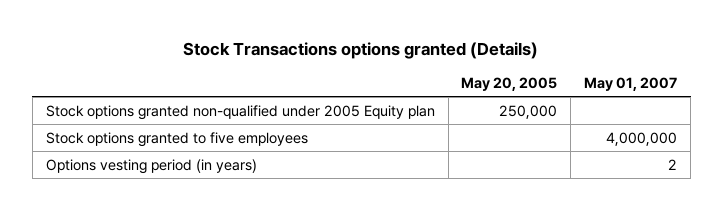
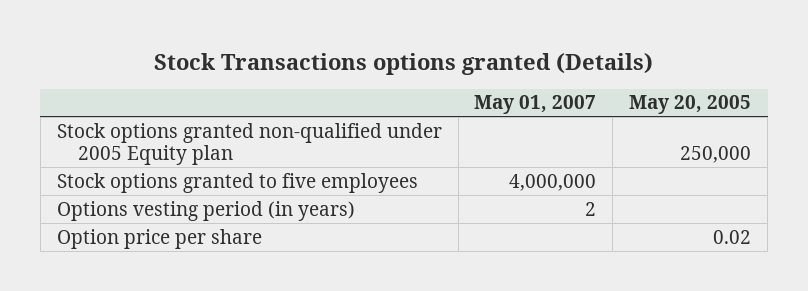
- | May 20, 2005 | May 01, 2007
+ | May 01, 2007 | May 20, 2005
+ Option price per share | | 0.02

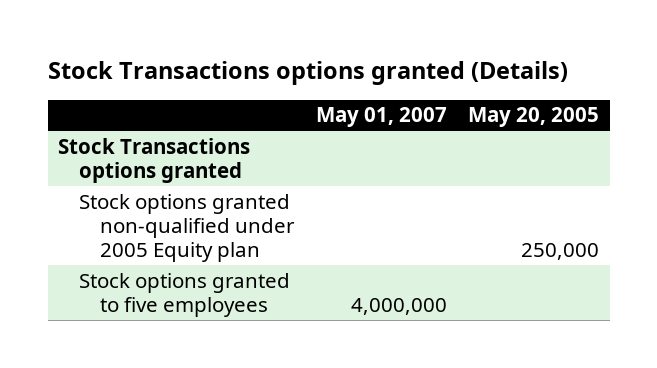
+ Stock Transactions options granted
- Options vesting period (in years) | 2 |
- Option price per share | | 0.02

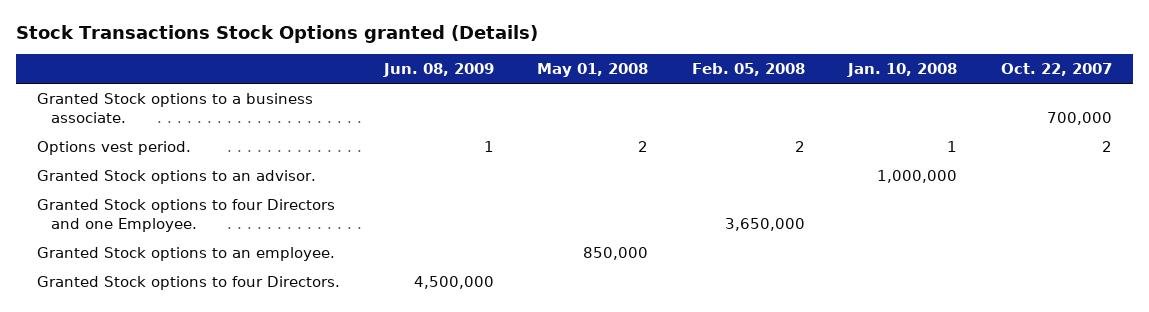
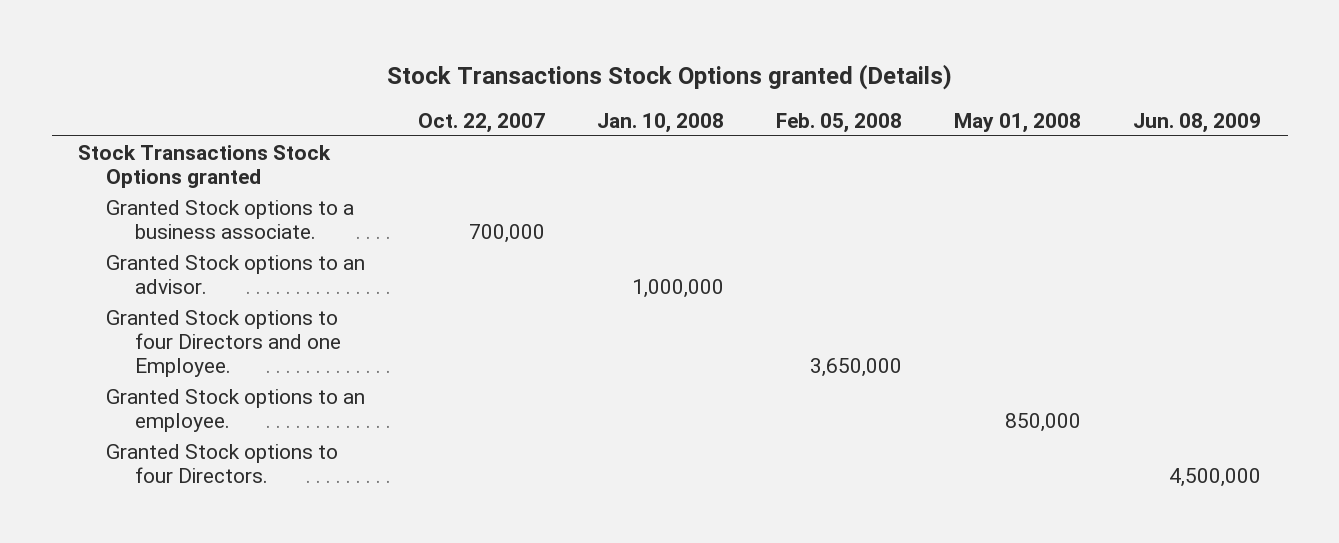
- | Jun. 08, 2009 | May 01, 2008 | Feb. 05, 2008 | Jan. 10, 2008 | Oct. 22, 2007
+ | Oct. 22, 2007 | Jan. 10, 2008 | Feb. 05, 2008 | May 01, 2008 | Jun. 08, 2009
+ Stock Transactions Stock Options granted
- Options vest period. | 1 | 2 | 2 | 1 | 2

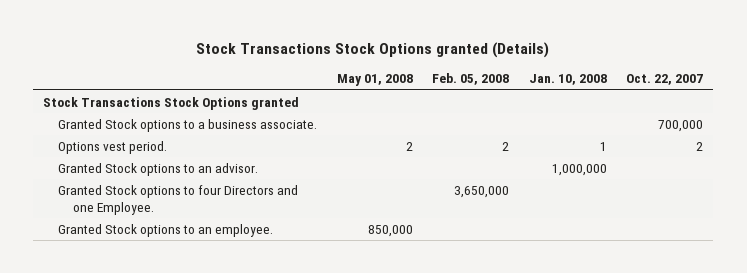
- | Oct. 22, 2007 | Jan. 10, 2008 | Feb. 05, 2008 | May 01, 2008 | Jun. 08, 2009
+ | May 01, 2008 | Feb. 05, 2008 | Jan. 10, 2008 | Oct. 22, 2007
+ Options vest period. | 2 | 2 | 1 | 2
- Granted Stock options to four Directors. | | | | | 4,500,000

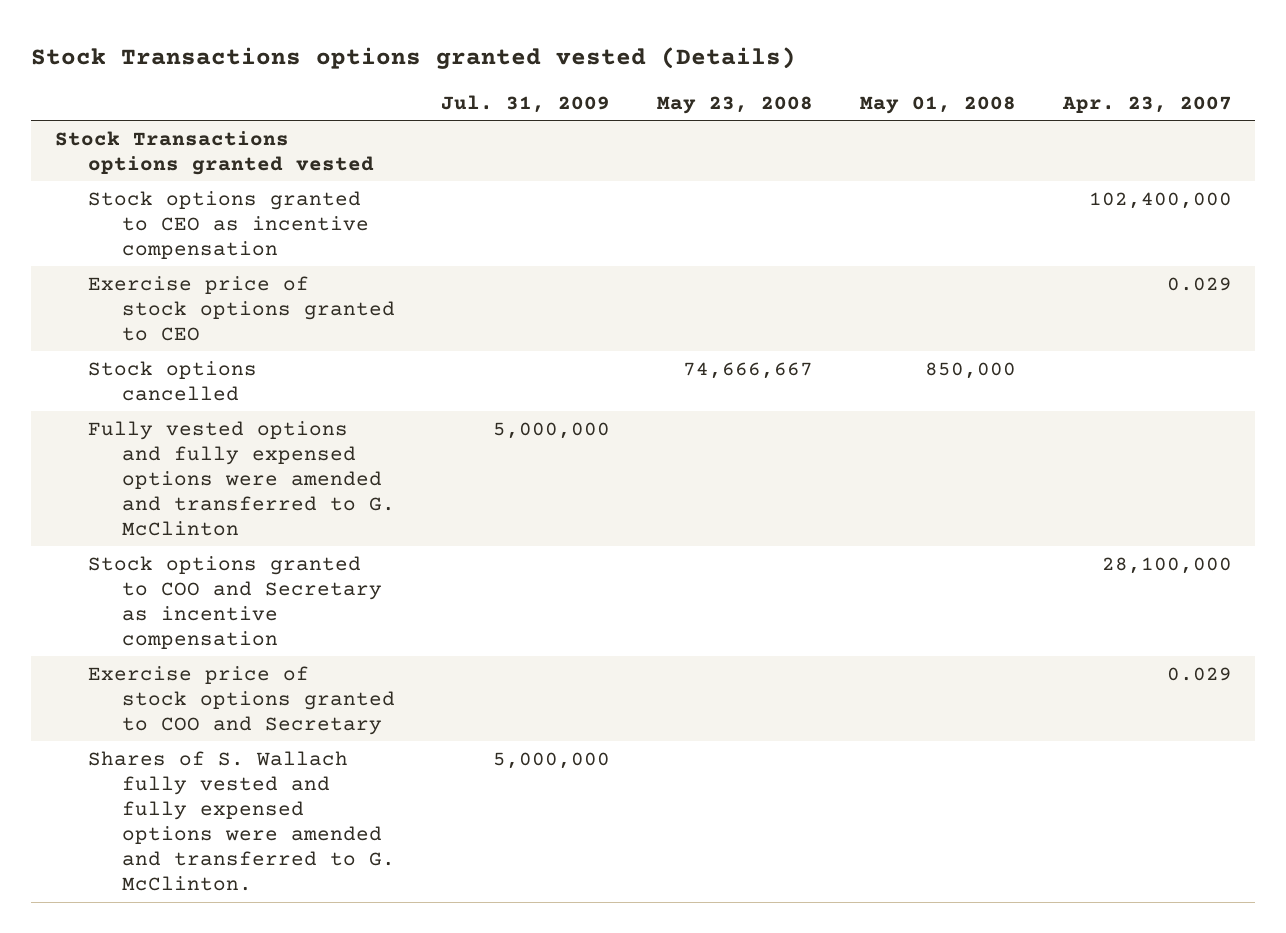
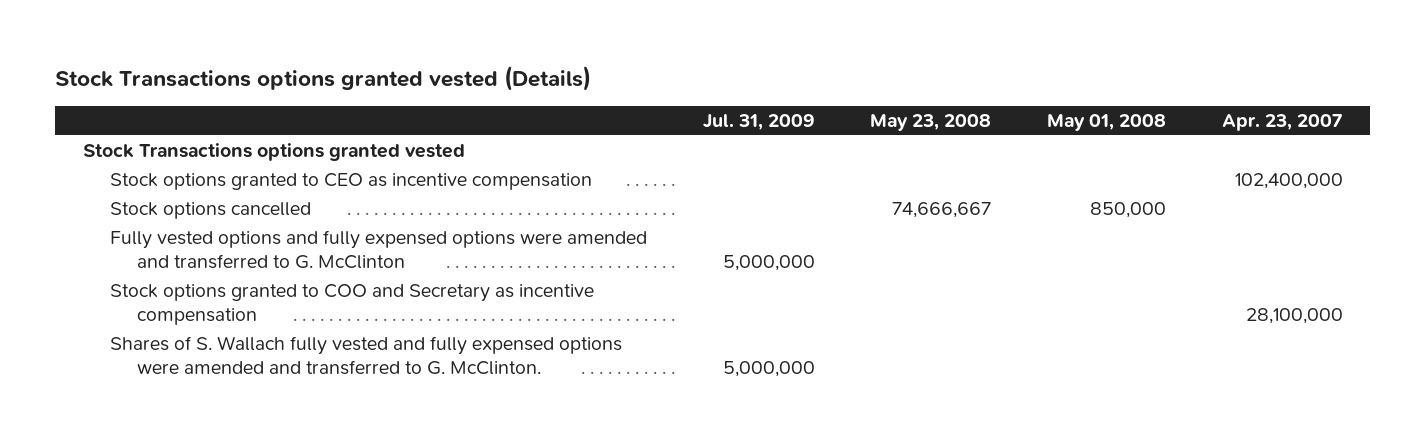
- Exercise price of stock options granted to CEO | | | | 0.029
- Exercise price of stock options granted to COO and Secretary | | | | 0.029

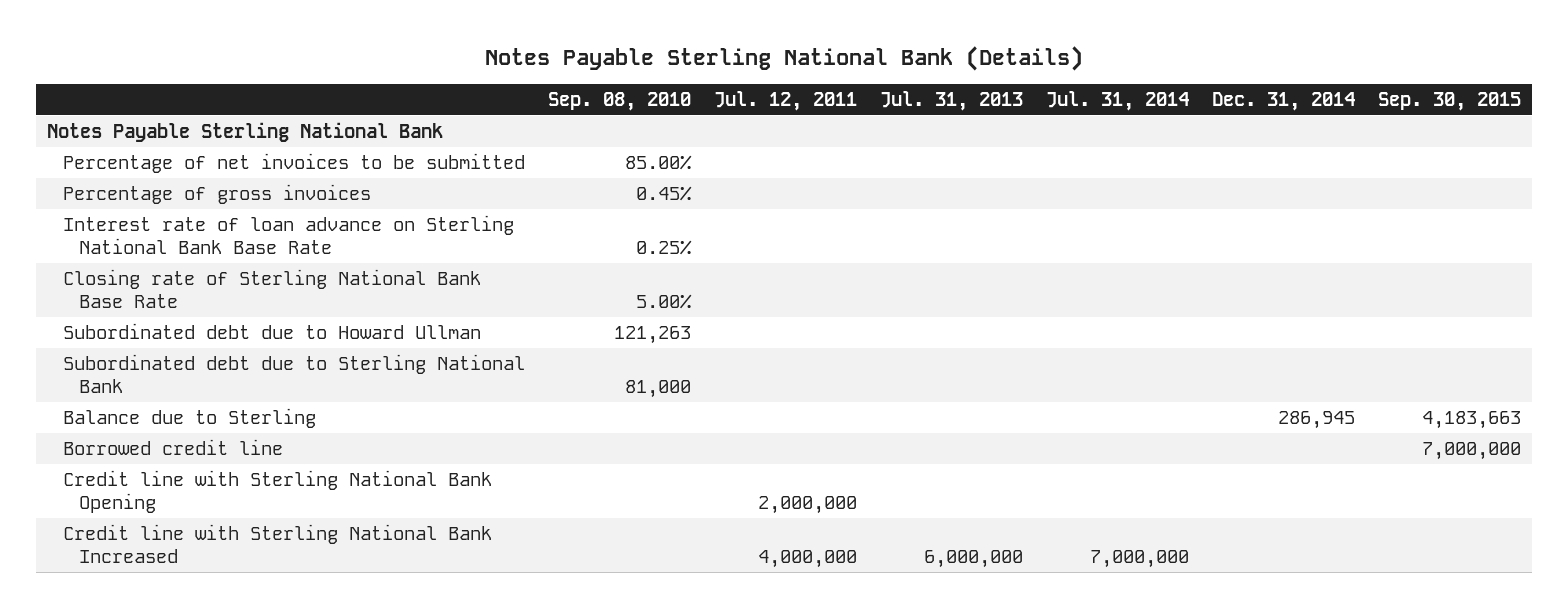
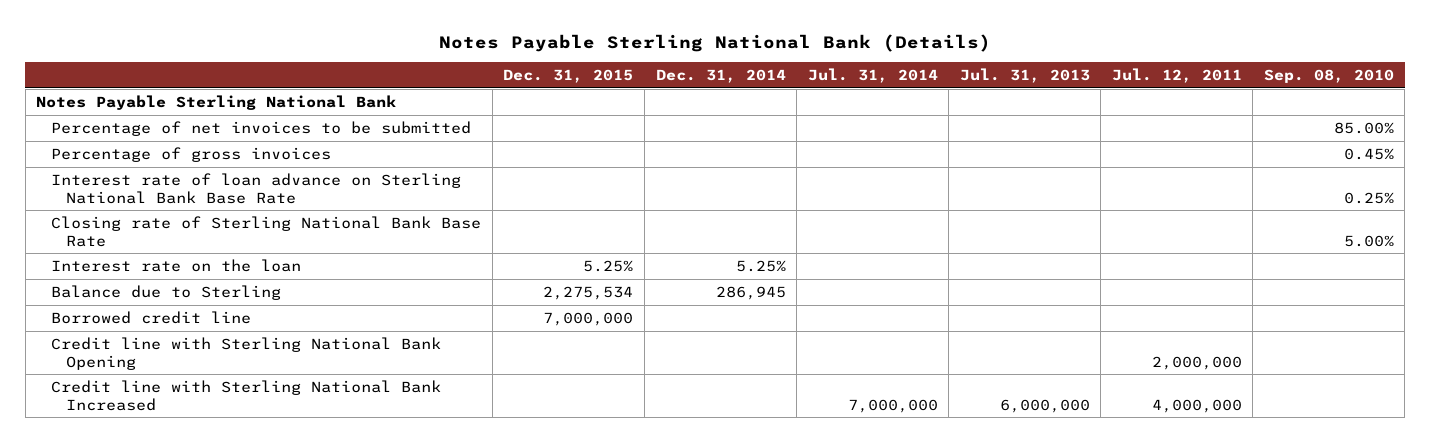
- | Sep. 08, 2010 | Jul. 12, 2011 | Jul. 31, 2013 | Jul. 31, 2014 | Dec. 31, 2014 | Sep. 30, 2015
+ | Dec. 31, 2015 | Dec. 31, 2014 | Jul. 31, 2014 | Jul. 31, 2013 | Jul. 12, 2011 | Sep. 08, 2010
- Subordinated debt due to Howard Ullman | 121,263 | | | | |
- Subordinated debt due to Sterling National Bank | 81,000 | | | | |
+ Interest rate on the loan | 5.25% | 5.25% | | | |

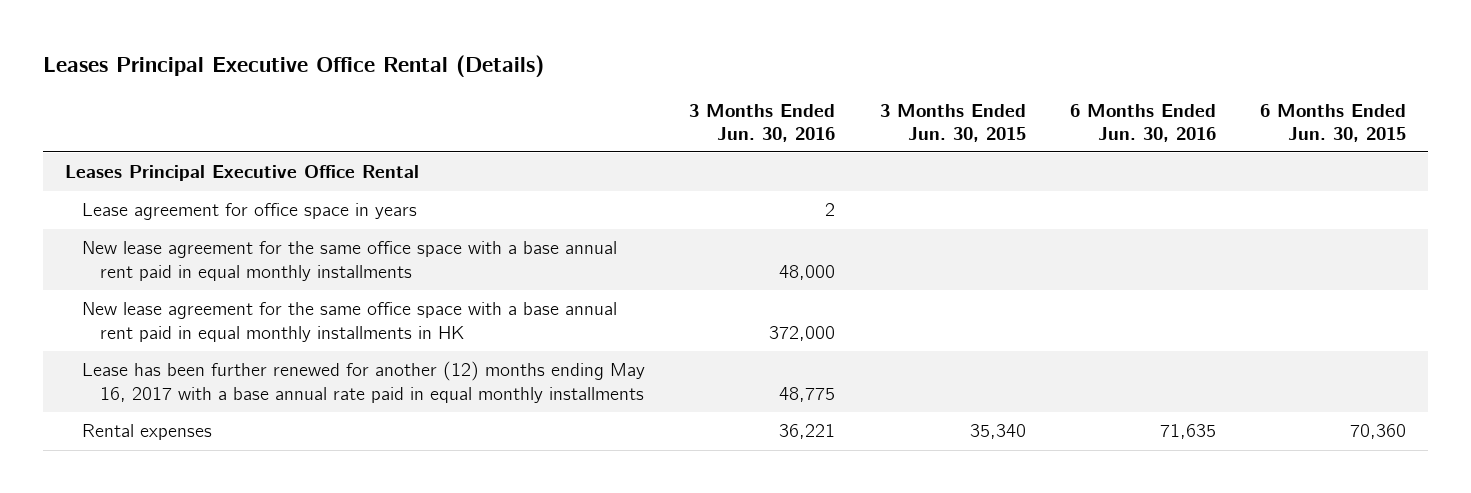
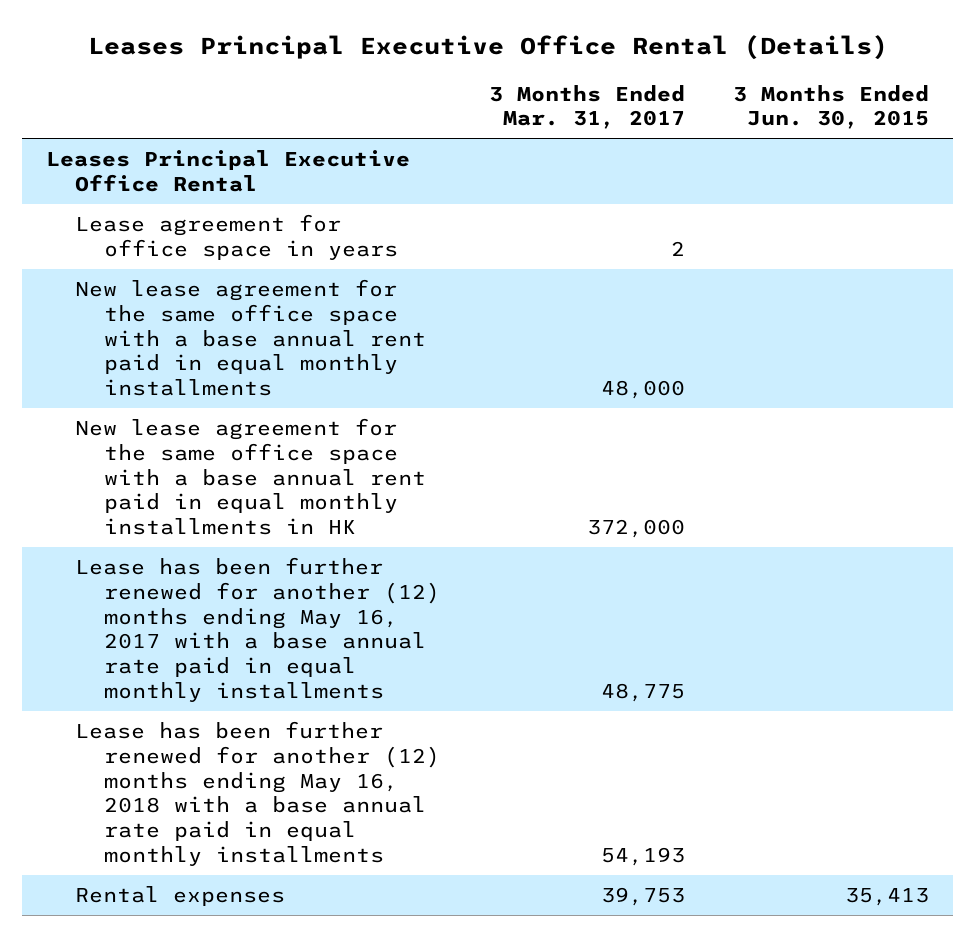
- | 3 Months Ended Jun. 30, 2016 | 3 Months Ended Jun. 30, 2015 | 6 Months Ended Jun. 30, 2016 | 6 Months Ended Jun. 30, 2015
+ | 3 Months Ended Mar. 31, 2017 | 3 Months Ended Jun. 30, 2015
- Rental expenses | 36,221 | 35,340 | 71,635 | 70,360
+ Lease has been further renewed for another (12) months ending May 16, 2018 with a base annual rate paid in equal monthly installments | 54,193 |
+ Rental expenses | 39,753 | 35,413

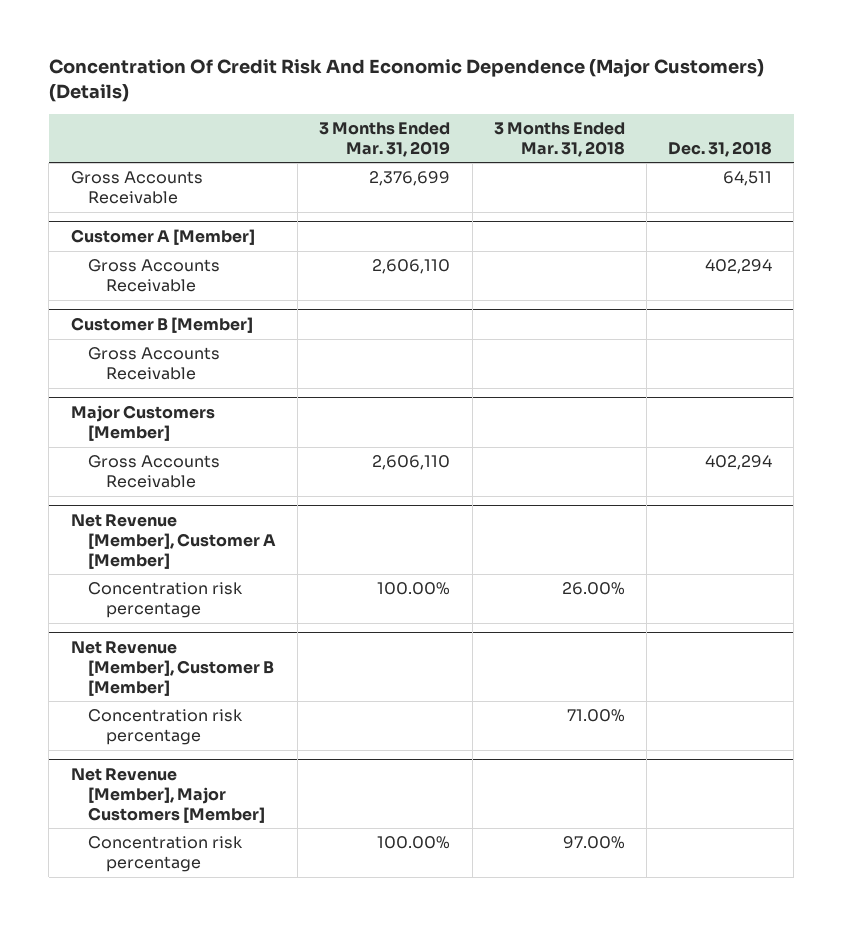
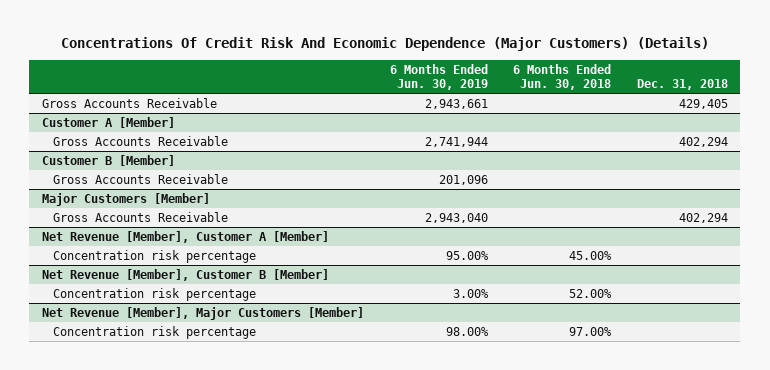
- Concentration Of Credit Risk And Economic Dependence (Major Customers) (Details)
+ Concentrations Of Credit Risk And Economic Dependence (Major Customers) (Details)
- | 3 Months Ended Mar. 31, 2019 | 3 Months Ended Mar. 31, 2018 | Dec. 31, 2018
+ | 6 Months Ended Jun. 30, 2019 | 6 Months Ended Jun. 30, 2018 | Dec. 31, 2018
- Gross Accounts Receivable | 2,376,699 | | 64,511
+ Gross Accounts Receivable | 2,943,661 | | 429,405

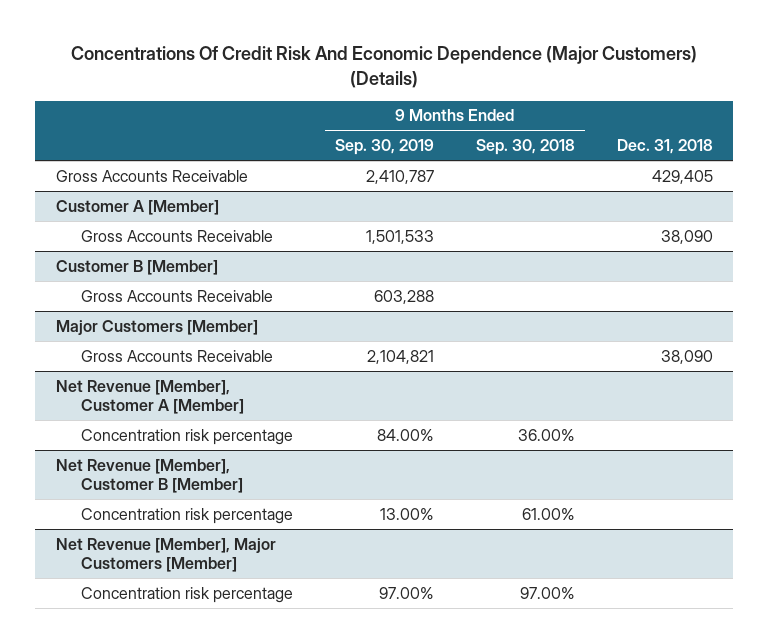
- | 6 Months Ended Jun. 30, 2019 | 6 Months Ended Jun. 30, 2018 | Dec. 31, 2018
+ | 9 Months Ended Sep. 30, 2019 | 9 Months Ended Sep. 30, 2018 | Dec. 31, 2018
@ Customer A [Member]
- Gross Accounts Receivable | 2,741,944 | | 402,294
+ Gross Accounts Receivable | 1,501,533 | | 38,090
@ Major Customers [Member]
- Gross Accounts Receivable | 2,943,040 | | 402,294
+ Gross Accounts Receivable | 2,104,821 | | 38,090

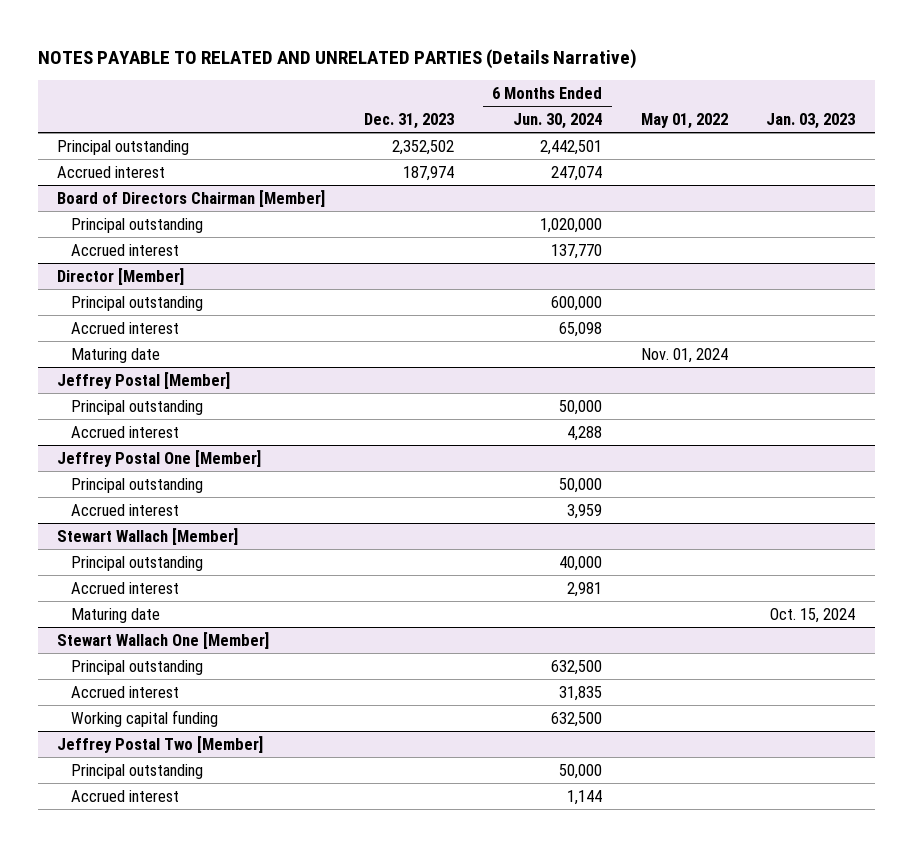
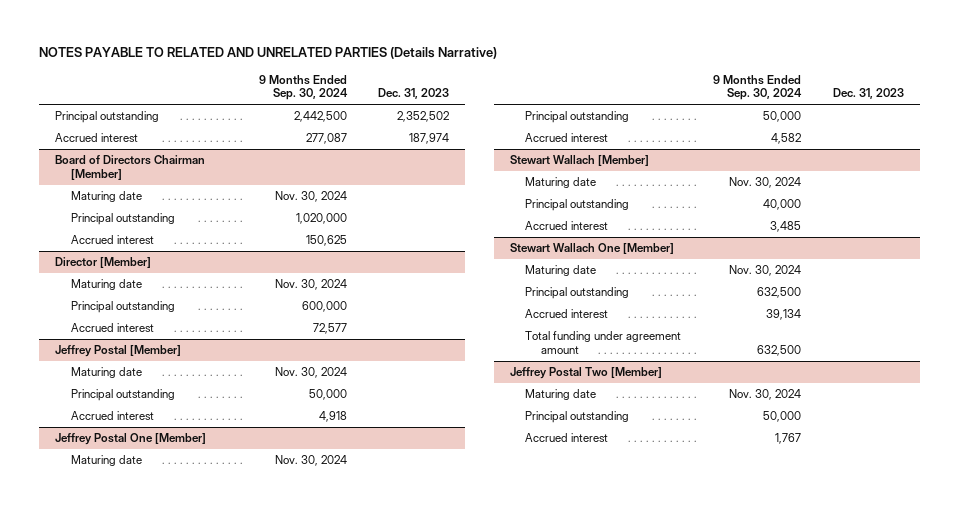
- | Dec. 31, 2023 | 6 Months Ended Jun. 30, 2024 | May 01, 2022 | Jan. 03, 2023
+ | 9 Months Ended Sep. 30, 2024 | Dec. 31, 2023
@ Board of Directors Chairman [Member]
+ Maturing date | Nov. 30, 2024 |
@ Director [Member]
moved up: Maturing date | Nov. 30, 2024 |
@ Jeffrey Postal [Member]
+ Maturing date | Nov. 30, 2024 |
@ Jeffrey Postal One [Member]
+ Maturing date | Nov. 30, 2024 |
@ Stewart Wallach [Member]
moved up: Maturing date | Nov. 30, 2024 |
@ Stewart Wallach One [Member]
+ Maturing date | Nov. 30, 2024 |
- Working capital funding | | 632,500 | |
+ Total funding under agreement amount | 632,500 |
@ Jeffrey Postal Two [Member]
+ Maturing date | Nov. 30, 2024 |

